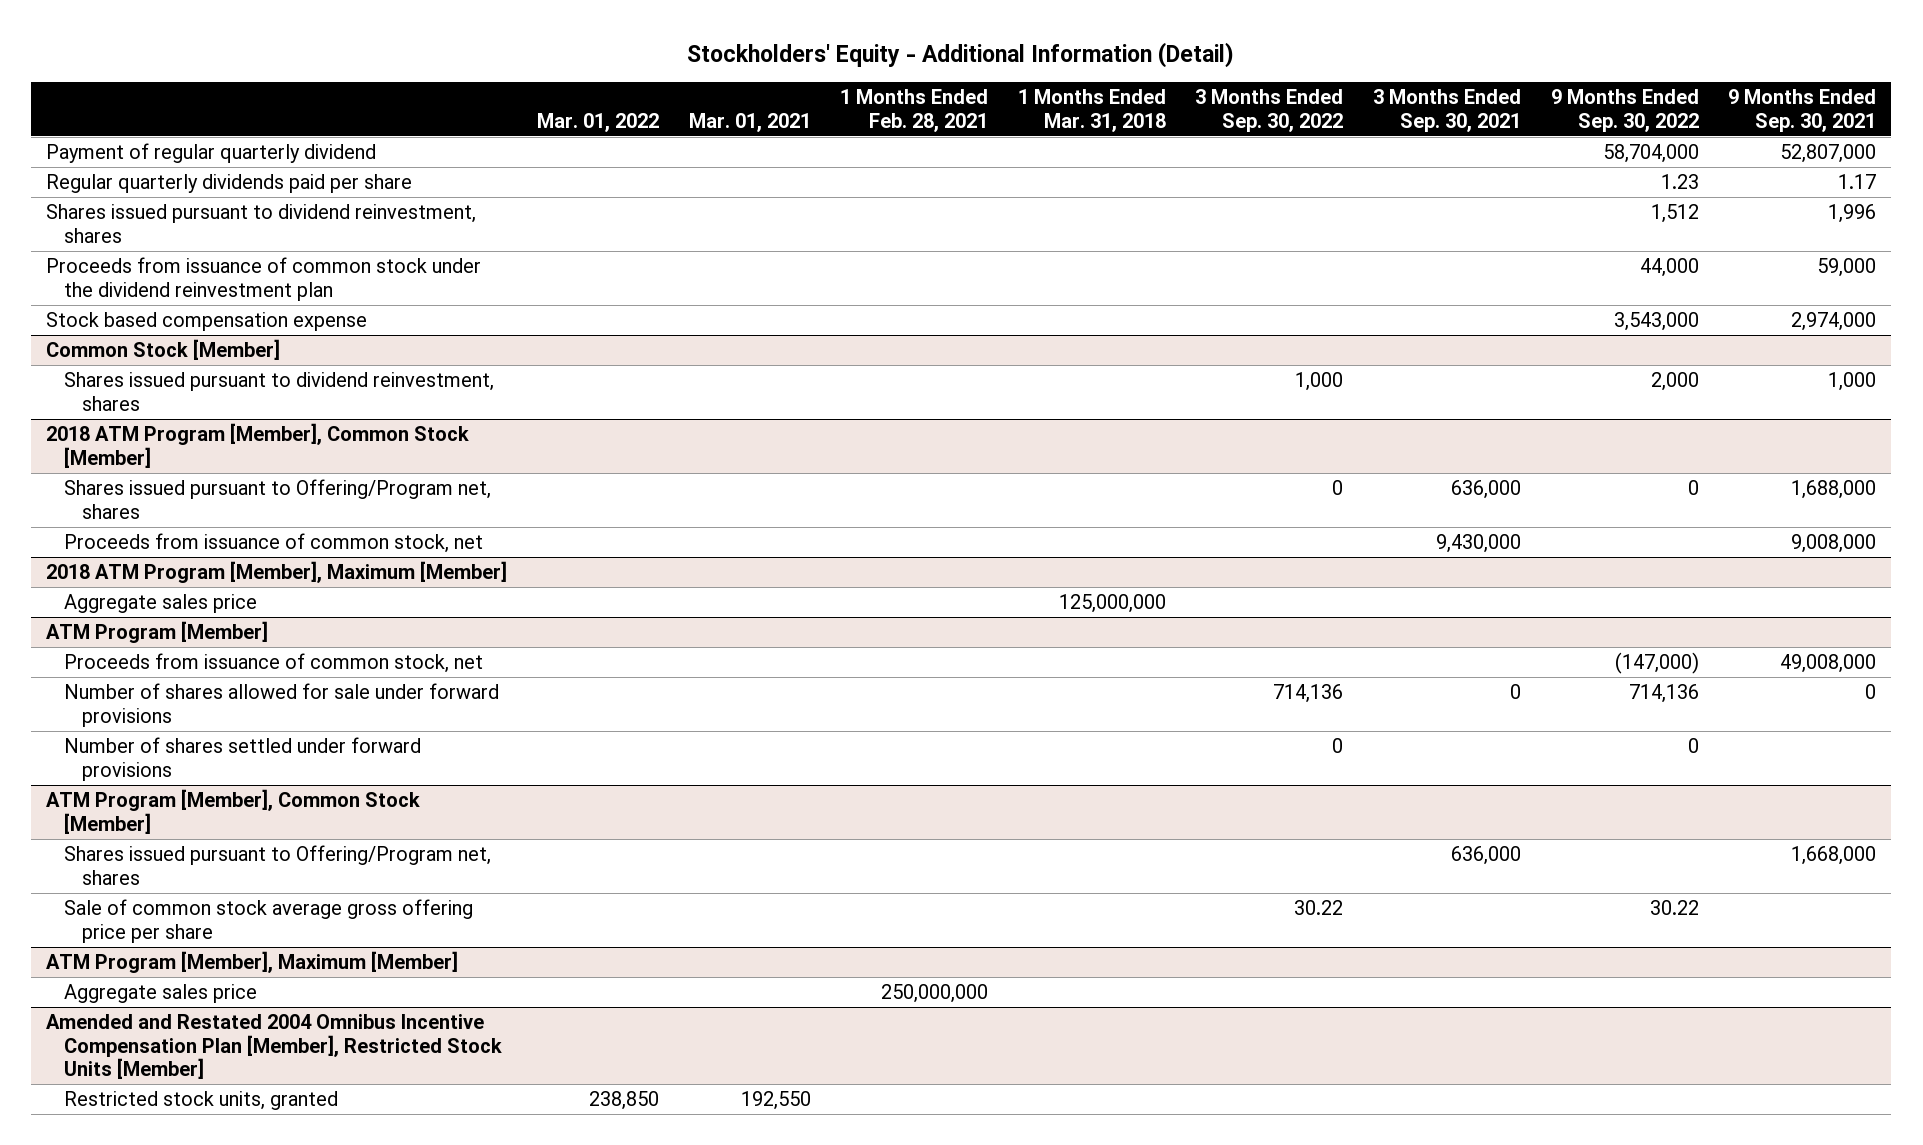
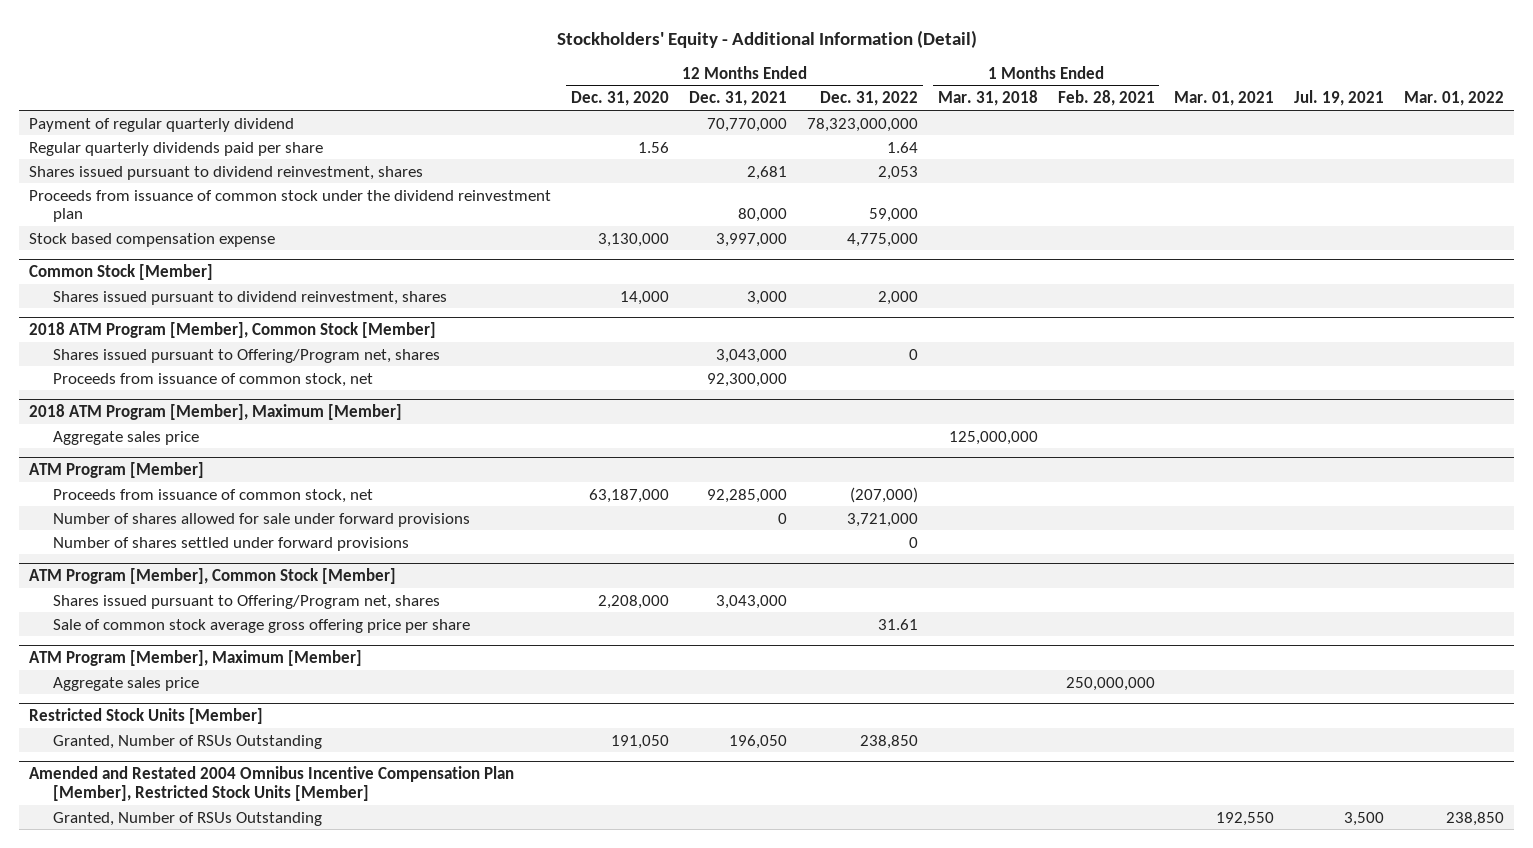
- | Mar. 01, 2022 | Mar. 01, 2021 | 1 Months Ended Feb. 28, 2021 | 1 Months Ended Mar. 31, 2018 | 3 Months Ended Sep. 30, 2022 | 3 Months Ended Sep. 30, 2021 | 9 Months Ended Sep. 30, 2022 | 9 Months Ended Sep. 30, 2021
+ | 12 Months Ended Dec. 31, 2020 | 12 Months Ended Dec. 31, 2021 | 12 Months Ended Dec. 31, 2022 | 1 Months Ended Mar. 31, 2018 | 1 Months Ended Feb. 28, 2021 | Mar. 01, 2021 | Jul. 19, 2021 | Mar. 01, 2022
+ Restricted Stock Units [Member]
+ Granted, Number of RSUs Outstanding | 191,050 | 196,050 | 238,850 | | | | |
@ Amended and Restated 2004 Omnibus Incentive Compensation Plan [Member], Restricted Stock Units [Member]
- Restricted stock units, granted | 238,850 | 192,550 | | | | | |
+ Granted, Number of RSUs Outstanding | | | | | | 192,550 | 3,500 | 238,850

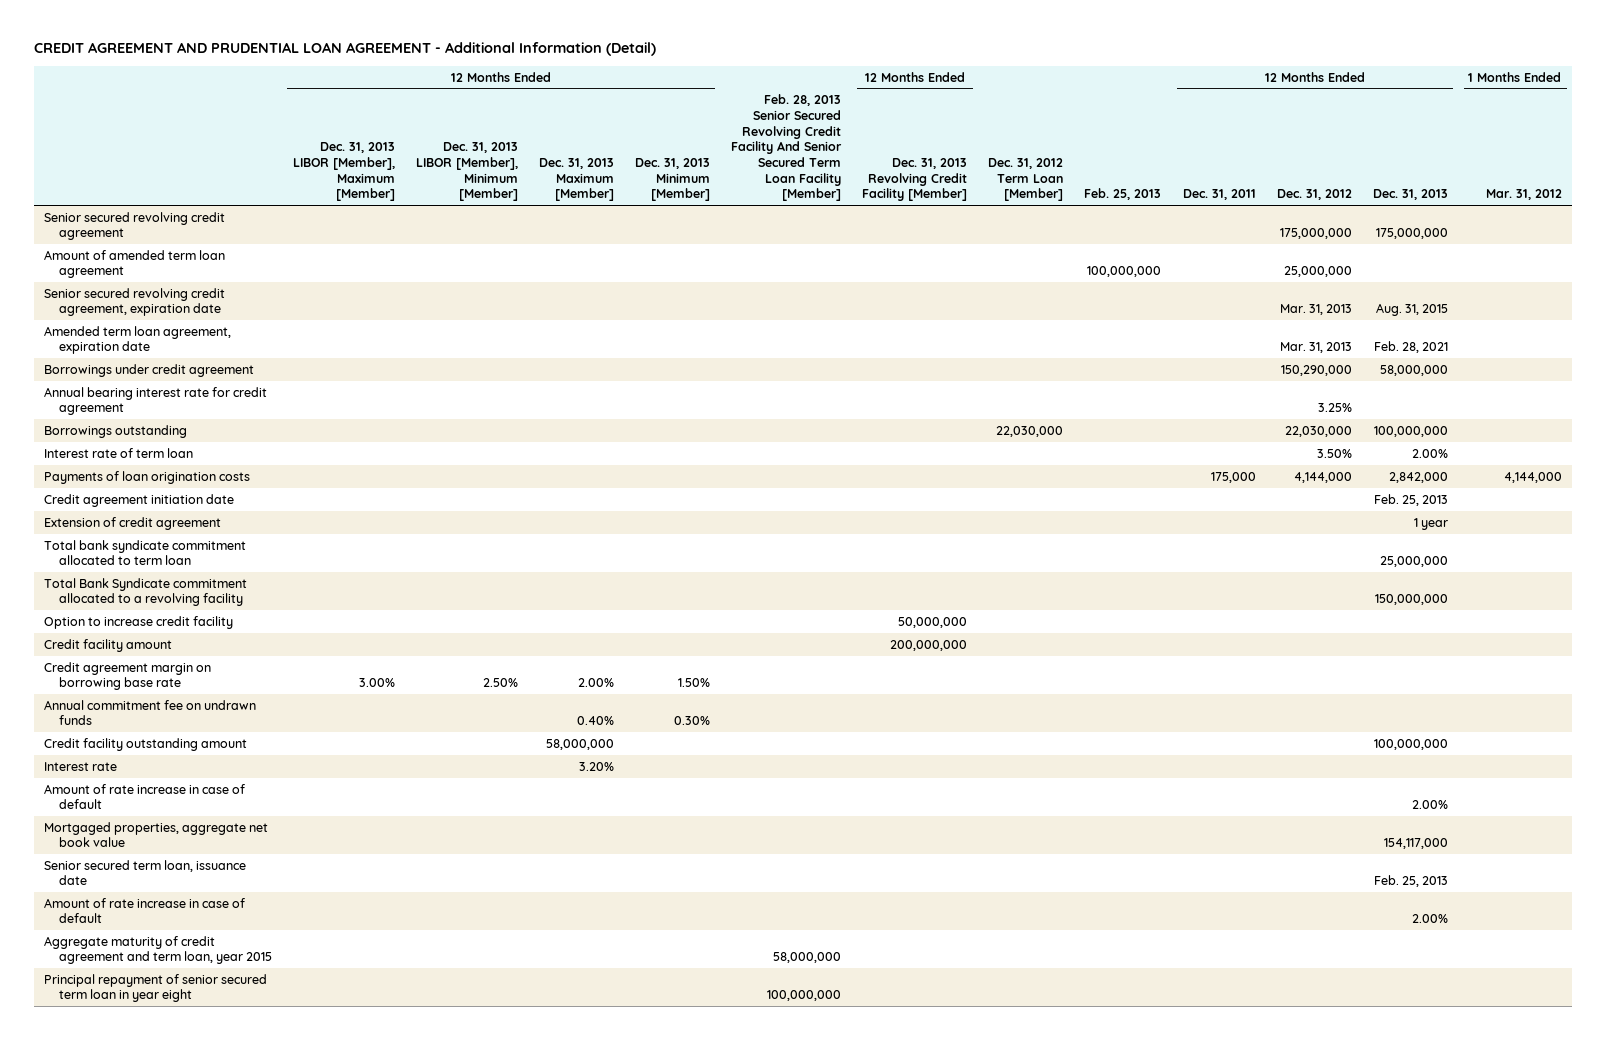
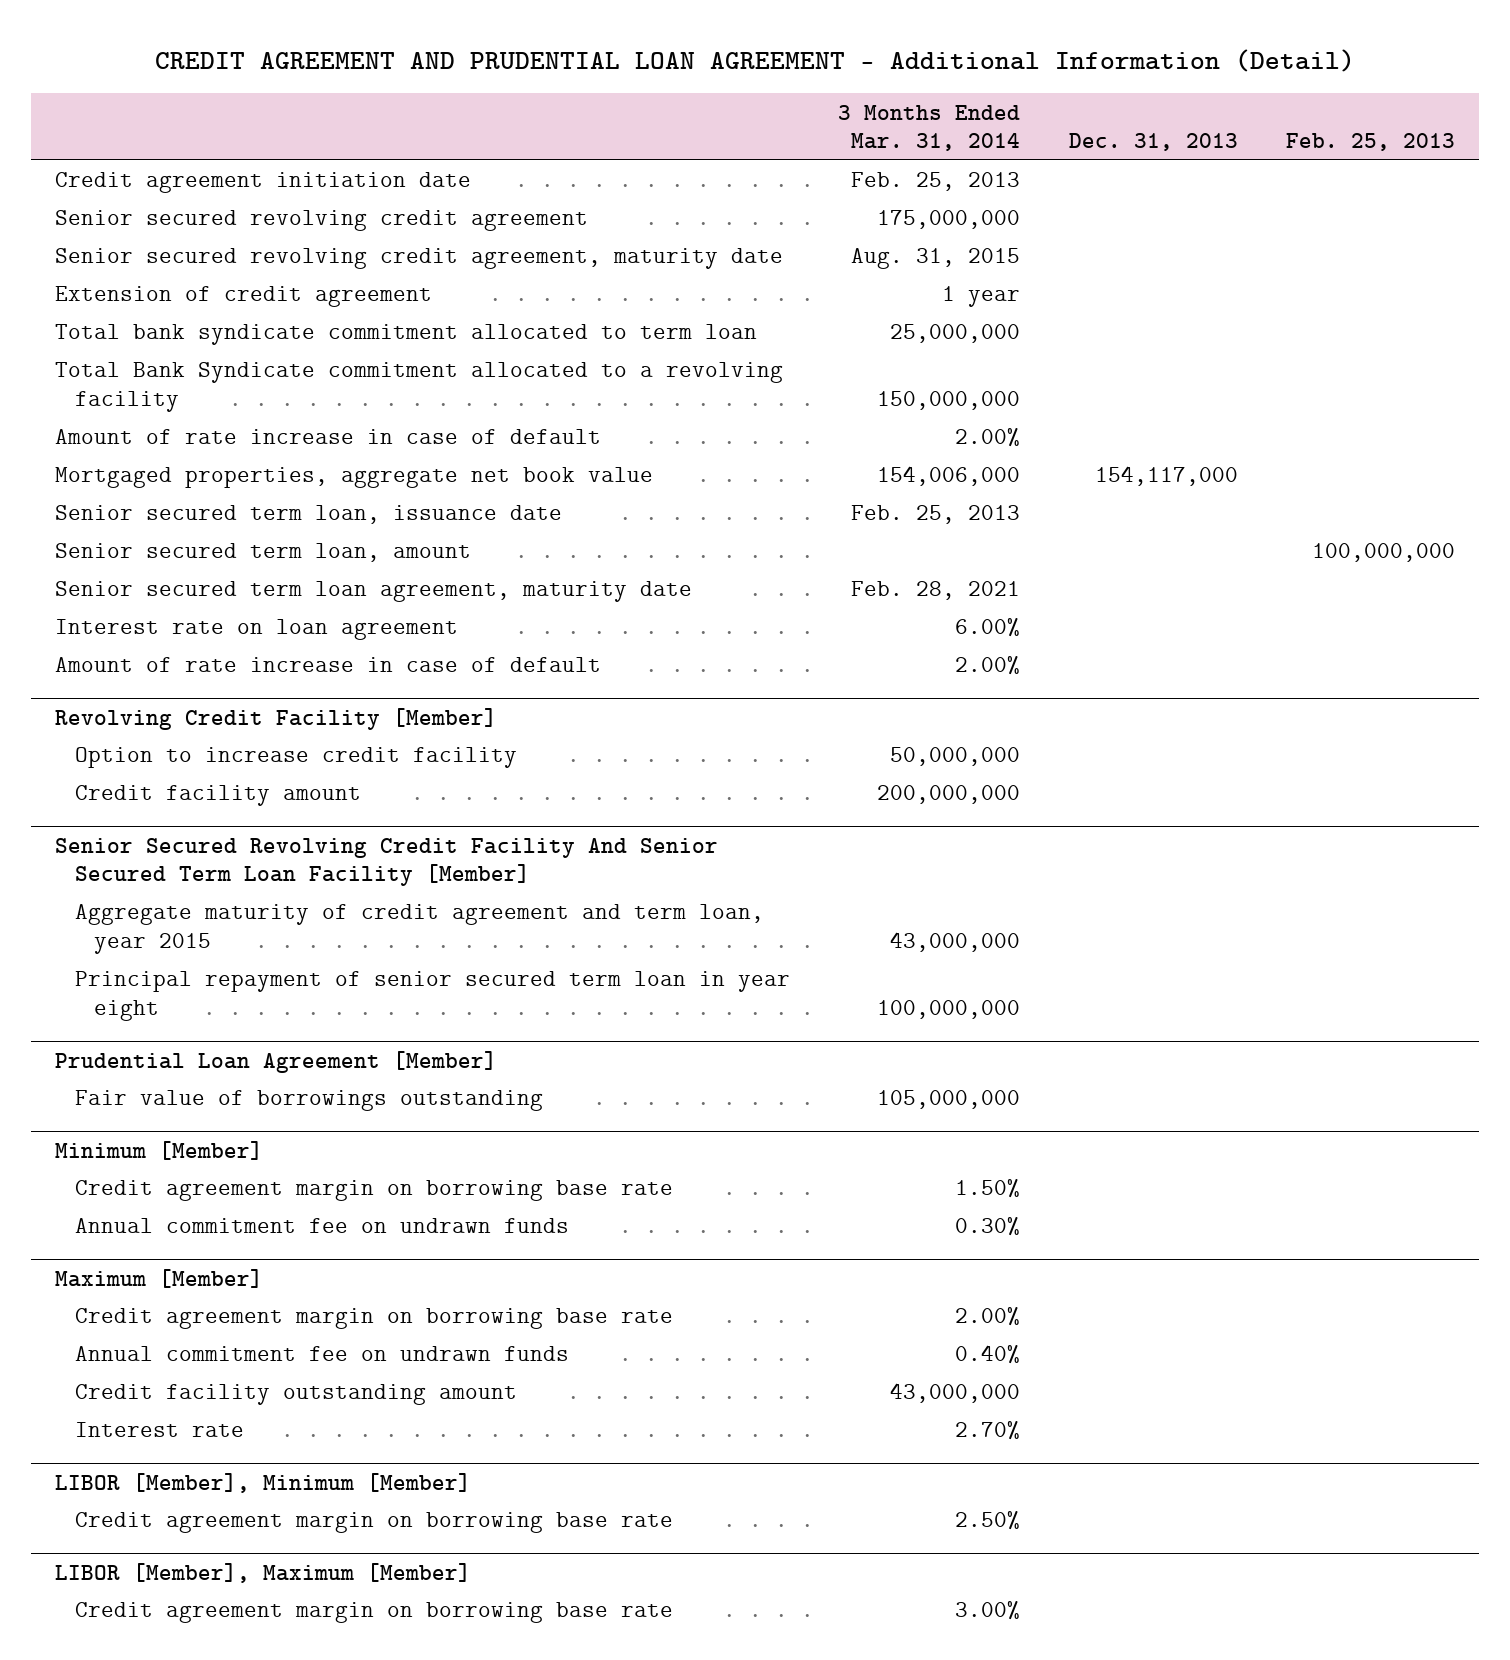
- | 12 Months Ended Dec. 31, 2013 LIBOR [Member], Maximum [Member] | 12 Months Ended Dec. 31, 2013 LIBOR [Member], Minimum [Member] | 12 Months Ended Dec. 31, 2013 Maximum [Member] | 12 Months Ended Dec. 31, 2013 Minimum [Member] | Feb. 28, 2013 Senior Secured Revolving Credit Facility And Senior Secured Term Loan Facility [Member] | 12 Months Ended Dec. 31, 2013 Revolving Credit Facility [Member] | Dec. 31, 2012 Term Loan [Member] | Feb. 25, 2013 | 12 Months Ended Dec. 31, 2011 | 12 Months Ended Dec. 31, 2012 | 12 Months Ended Dec. 31, 2013 | 1 Months Ended Mar. 31, 2012
+ | 3 Months Ended Mar. 31, 2014 | Dec. 31, 2013 | Feb. 25, 2013
- Amount of amended term loan agreement | | | | | | | | 100,000,000 | | 25,000,000 | |
- Senior secured revolving credit agreement, expiration date | | | | | | | | | | Mar. 31, 2013 | Aug. 31, 2015 |
- Amended term loan agreement, expiration date | | | | | | | | | | Mar. 31, 2013 | Feb. 28, 2021 |
- Borrowings under credit agreement | | | | | | | | | | 150,290,000 | 58,000,000 |
- Annual bearing interest rate for credit agreement | | | | | | | | | | 3.25% | |
- Borrowings outstanding | | | | | | | 22,030,000 | | | 22,030,000 | 100,000,000 |
- Interest rate of term loan | | | | | | | | | | 3.50% | 2.00% |
- Payments of loan origination costs | | | | | | | | | 175,000 | 4,144,000 | 2,842,000 | 4,144,000
moved down: Senior secured revolving credit agreement | 175,000,000 | |
+ Senior secured revolving credit agreement, maturity date | Aug. 31, 2015 | |
- Option to increase credit facility | | | | | | 50,000,000 | | | | | |
- Credit facility amount | | | | | | 200,000,000 | | | | | |
- Credit agreement margin on borrowing base rate | 3.00% | 2.50% | 2.00% | 1.50% | | | | | | | |
- Annual commitment fee on undrawn funds | | | 0.40% | 0.30% | | | | | | | |
- Credit facility outstanding amount | | | 58,000,000 | | | | | | | | 100,000,000 |
- Interest rate | | | 3.20% | | | | | | | | |
+ Senior secured term loan, amount | | | 100,000,000
+ Senior secured term loan agreement, maturity date | Feb. 28, 2021 | |
+ Interest rate on loan agreement | 6.00% | |
- Aggregate maturity of credit agreement and term loan, year 2015 | | | | | 58,000,000 | | | | | | |
- Principal repayment of senior secured term loan in year eight | | | | | 100,000,000 | | | | | | |
+ Revolving Credit Facility [Member]
+ Option to increase credit facility | 50,000,000 | |
+ Credit facility amount | 200,000,000 | |
+ Senior Secured Revolving Credit Facility And Senior Secured Term Loan Facility [Member]
+ Aggregate maturity of credit agreement and term loan, year 2015 | 43,000,000 | |
+ Principal repayment of senior secured term loan in year eight | 100,000,000 | |
+ Prudential Loan Agreement [Member]
+ Fair value of borrowings outstanding | 105,000,000 | |
+ Minimum [Member]
+ Credit agreement margin on borrowing base rate | 1.50% | |
+ Annual commitment fee on undrawn funds | 0.30% | |
+ Maximum [Member]
+ Credit agreement margin on borrowing base rate | 2.00% | |
+ Annual commitment fee on undrawn funds | 0.40% | |
+ Credit facility outstanding amount | 43,000,000 | |
+ Interest rate | 2.70% | |
+ LIBOR [Member], Minimum [Member]
+ Credit agreement margin on borrowing base rate | 2.50% | |
+ LIBOR [Member], Maximum [Member]
+ Credit agreement margin on borrowing base rate | 3.00% | |

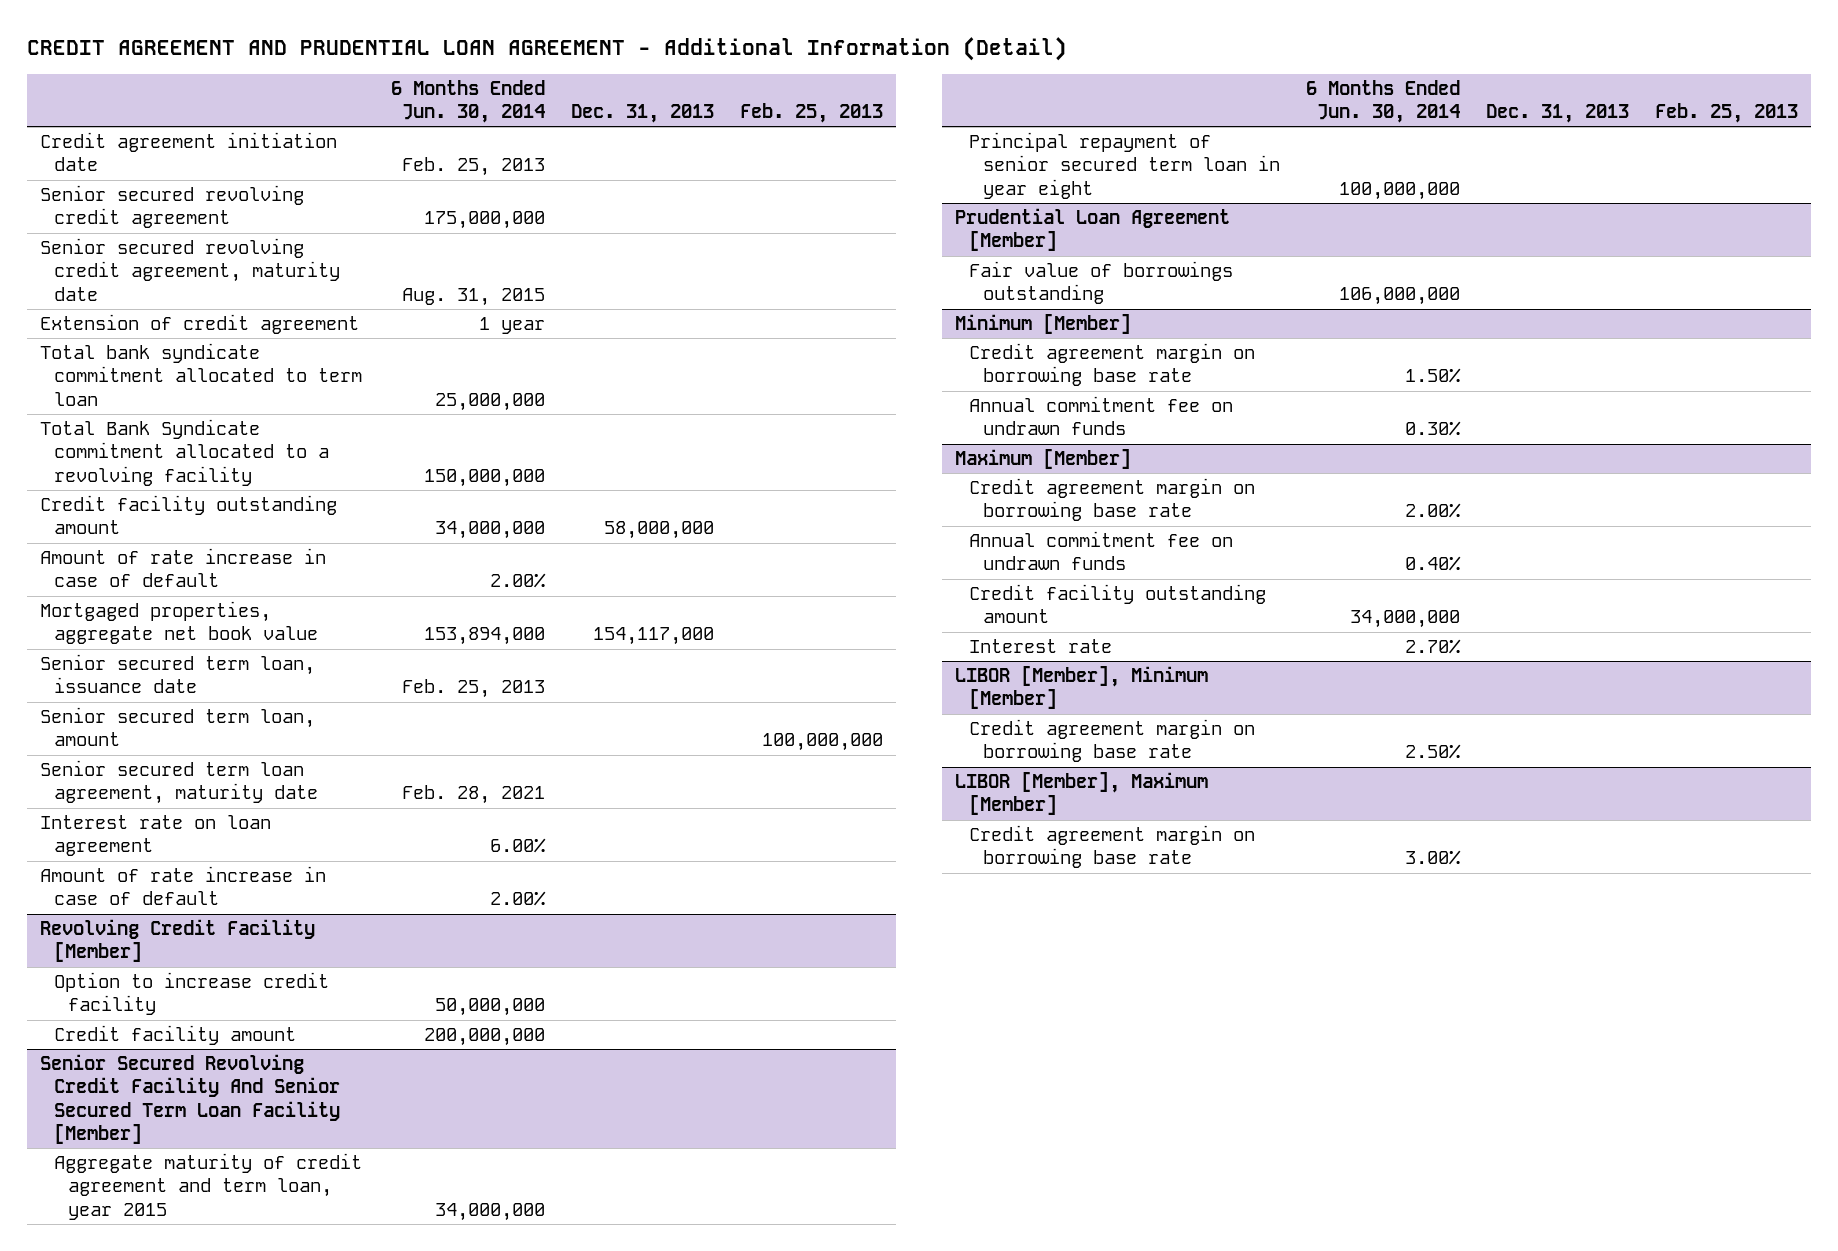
- | 3 Months Ended Mar. 31, 2014 | Dec. 31, 2013 | Feb. 25, 2013
+ | 6 Months Ended Jun. 30, 2014 | Dec. 31, 2013 | Feb. 25, 2013
+ Credit facility outstanding amount | 34,000,000 | 58,000,000 |

